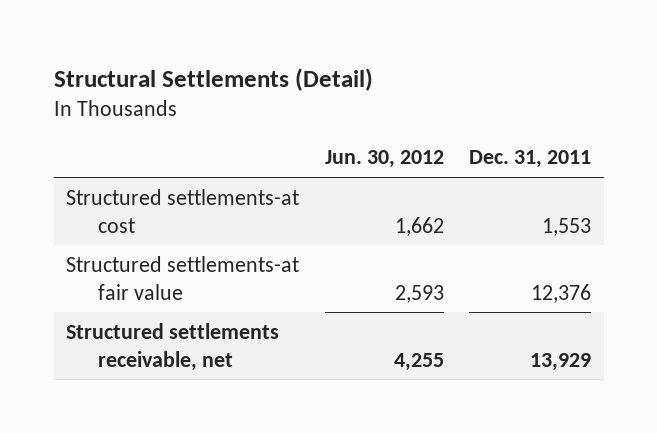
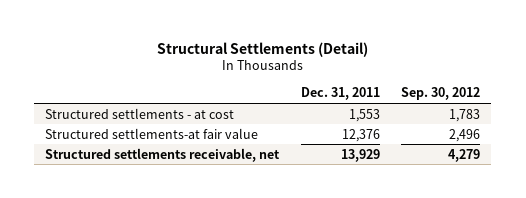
- | Jun. 30, 2012 | Dec. 31, 2011
+ | Dec. 31, 2011 | Sep. 30, 2012
- Structured settlements-at cost | 1,662 | 1,553
+ Structured settlements - at cost | 1,553 | 1,783

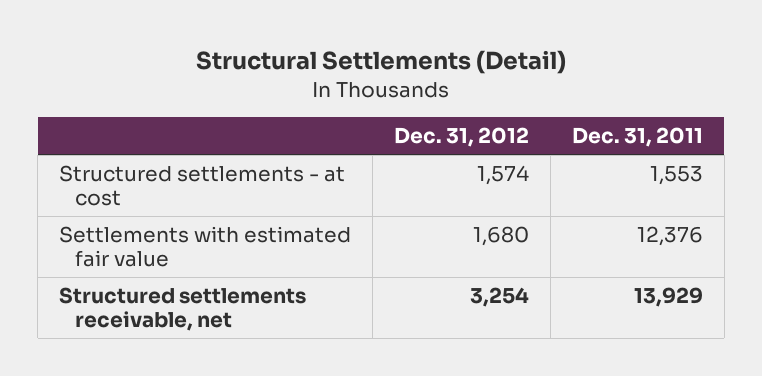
- | Dec. 31, 2011 | Sep. 30, 2012
+ | Dec. 31, 2012 | Dec. 31, 2011
- Structured settlements-at fair value | 12,376 | 2,496
+ Settlements with estimated fair value | 1,680 | 12,376

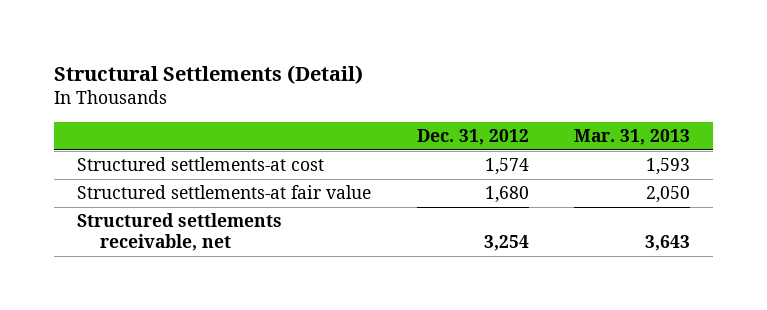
- | Dec. 31, 2012 | Dec. 31, 2011
+ | Dec. 31, 2012 | Mar. 31, 2013
- Structured settlements - at cost | 1,574 | 1,553
- Settlements with estimated fair value | 1,680 | 12,376
+ Structured settlements-at cost | 1,574 | 1,593
+ Structured settlements-at fair value | 1,680 | 2,050

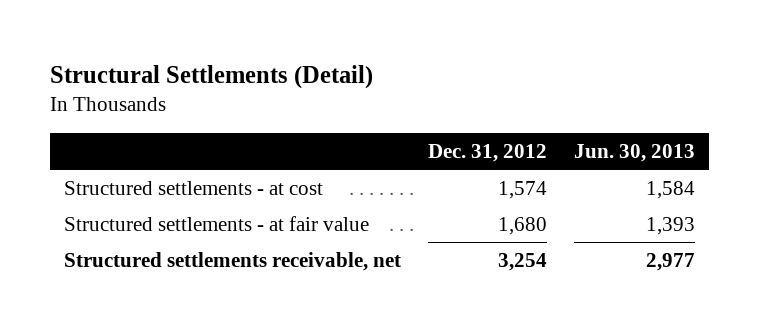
- | Dec. 31, 2012 | Mar. 31, 2013
+ | Dec. 31, 2012 | Jun. 30, 2013
- Structured settlements-at cost | 1,574 | 1,593
- Structured settlements-at fair value | 1,680 | 2,050
+ Structured settlements - at cost | 1,574 | 1,584
+ Structured settlements - at fair value | 1,680 | 1,393

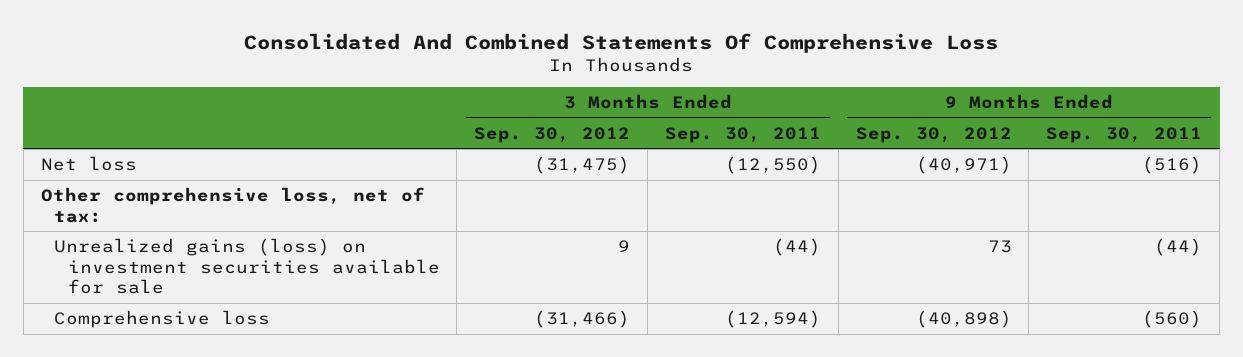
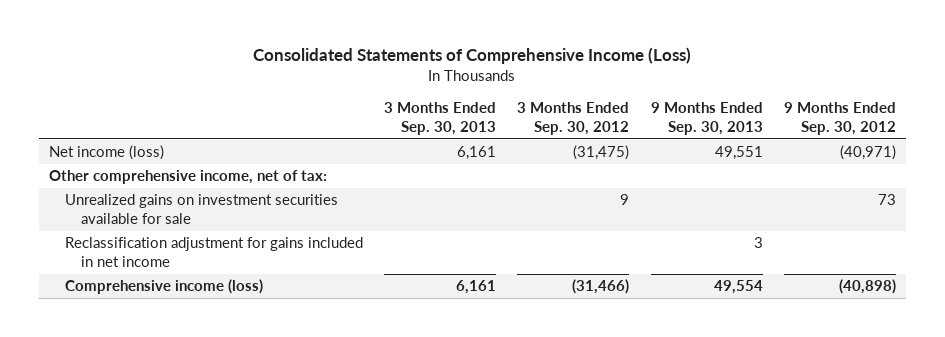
- Consolidated And Combined Statements Of Comprehensive Loss
+ Consolidated Statements of Comprehensive Income (Loss)
- | 3 Months Ended Sep. 30, 2012 | 3 Months Ended Sep. 30, 2011 | 9 Months Ended Sep. 30, 2012 | 9 Months Ended Sep. 30, 2011
+ | 3 Months Ended Sep. 30, 2013 | 3 Months Ended Sep. 30, 2012 | 9 Months Ended Sep. 30, 2013 | 9 Months Ended Sep. 30, 2012
- Net loss | (31,475) | (12,550) | (40,971) | (516)
- Other comprehensive loss, net of tax:
- Unrealized gains (loss) on investment securities available for sale | 9 | (44) | 73 | (44)
- Comprehensive loss | (31,466) | (12,594) | (40,898) | (560)
+ Net income (loss) | 6,161 | (31,475) | 49,551 | (40,971)
+ Other comprehensive income, net of tax:
+ Unrealized gains on investment securities available for sale | | 9 | | 73
+ Reclassification adjustment for gains included in net income | | | 3 |
+ Comprehensive income (loss) | 6,161 | (31,466) | 49,554 | (40,898)

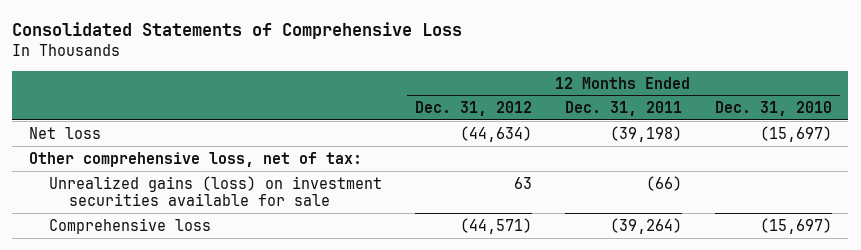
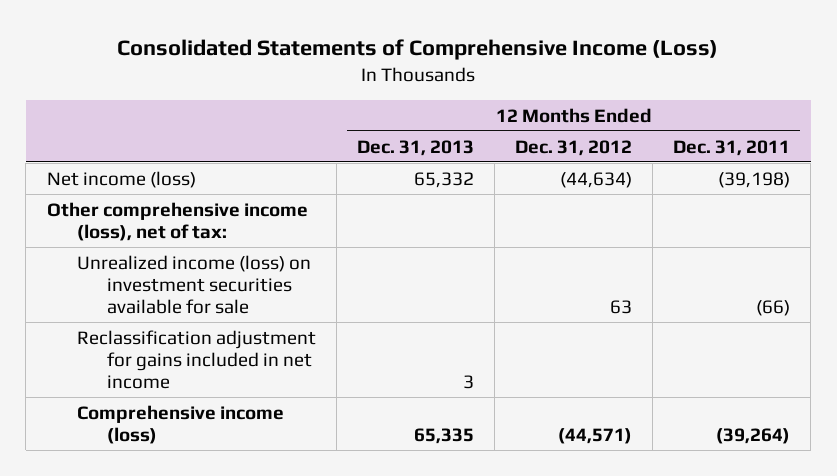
- Consolidated Statements of Comprehensive Loss
+ Consolidated Statements of Comprehensive Income (Loss)
- | 12 Months Ended Dec. 31, 2012 | 12 Months Ended Dec. 31, 2011 | 12 Months Ended Dec. 31, 2010
+ | 12 Months Ended Dec. 31, 2013 | 12 Months Ended Dec. 31, 2012 | 12 Months Ended Dec. 31, 2011
- Net loss | (44,634) | (39,198) | (15,697)
- Other comprehensive loss, net of tax:
- Unrealized gains (loss) on investment securities available for sale | 63 | (66) |
- Comprehensive loss | (44,571) | (39,264) | (15,697)
+ Net income (loss) | 65,332 | (44,634) | (39,198)
+ Other comprehensive income (loss), net of tax:
+ Unrealized income (loss) on investment securities available for sale | | 63 | (66)
+ Reclassification adjustment for gains included in net income | 3 | |
+ Comprehensive income (loss) | 65,335 | (44,571) | (39,264)

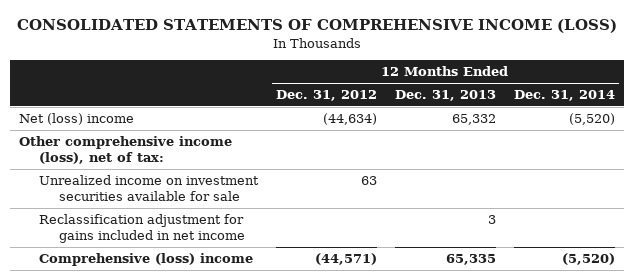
- Consolidated Statements of Comprehensive Income (Loss)
+ CONSOLIDATED STATEMENTS OF COMPREHENSIVE INCOME (LOSS)
- | 12 Months Ended Dec. 31, 2013 | 12 Months Ended Dec. 31, 2012 | 12 Months Ended Dec. 31, 2011
+ | 12 Months Ended Dec. 31, 2012 | 12 Months Ended Dec. 31, 2013 | 12 Months Ended Dec. 31, 2014
- Net income (loss) | 65,332 | (44,634) | (39,198)
+ Net (loss) income | (44,634) | 65,332 | (5,520)
- Unrealized income (loss) on investment securities available for sale | | 63 | (66)
+ Unrealized income on investment securities available for sale | 63 | |
- Comprehensive income (loss) | 65,335 | (44,571) | (39,264)
+ Comprehensive (loss) income | (44,571) | 65,335 | (5,520)

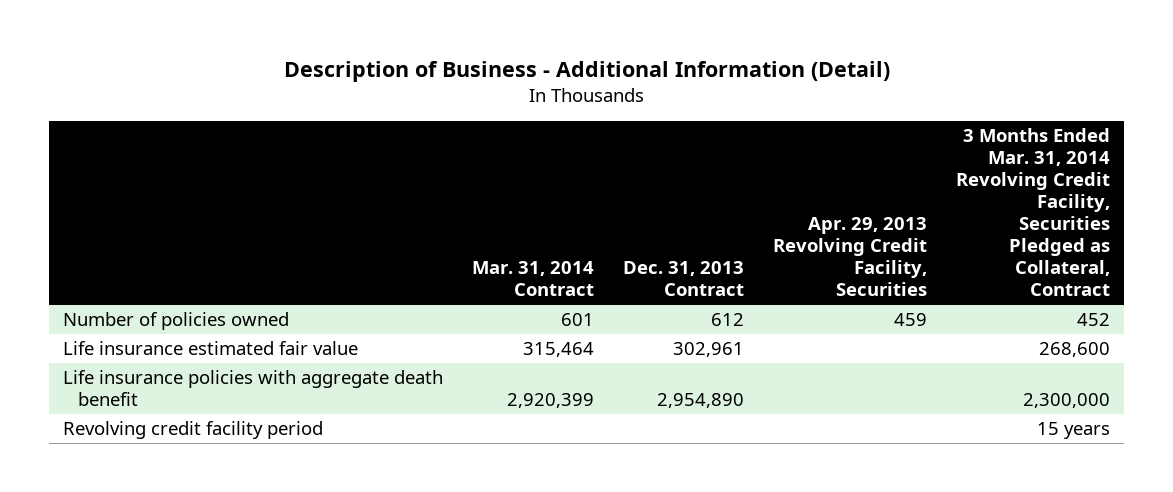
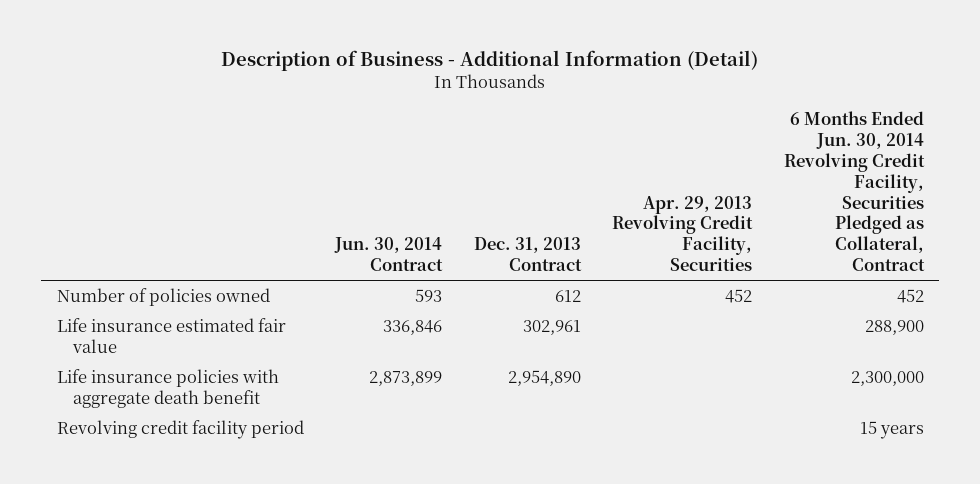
- | Mar. 31, 2014 Contract | Dec. 31, 2013 Contract | Apr. 29, 2013 Revolving Credit Facility, Securities | 3 Months Ended Mar. 31, 2014 Revolving Credit Facility, Securities Pledged as Collateral, Contract
+ | Jun. 30, 2014 Contract | Dec. 31, 2013 Contract | Apr. 29, 2013 Revolving Credit Facility, Securities | 6 Months Ended Jun. 30, 2014 Revolving Credit Facility, Securities Pledged as Collateral, Contract
- Number of policies owned | 601 | 612 | 459 | 452
+ Number of policies owned | 593 | 612 | 452 | 452

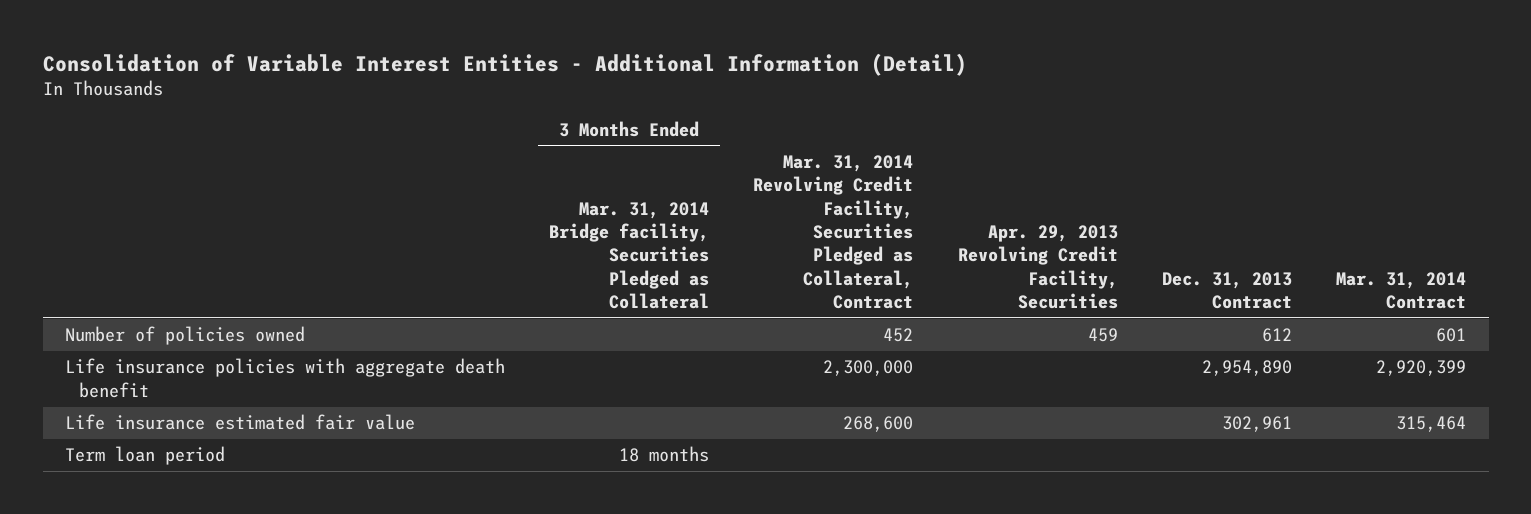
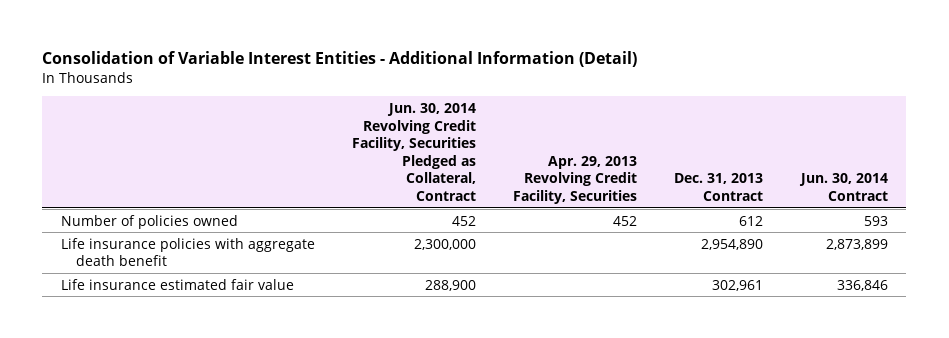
- | 3 Months Ended Mar. 31, 2014 Bridge facility, Securities Pledged as Collateral | Mar. 31, 2014 Revolving Credit Facility, Securities Pledged as Collateral, Contract | Apr. 29, 2013 Revolving Credit Facility, Securities | Dec. 31, 2013 Contract | Mar. 31, 2014 Contract
+ | Jun. 30, 2014 Revolving Credit Facility, Securities Pledged as Collateral, Contract | Apr. 29, 2013 Revolving Credit Facility, Securities | Dec. 31, 2013 Contract | Jun. 30, 2014 Contract
- Number of policies owned | | 452 | 459 | 612 | 601
+ Number of policies owned | 452 | 452 | 612 | 593
- Term loan period | 18 months | | | |

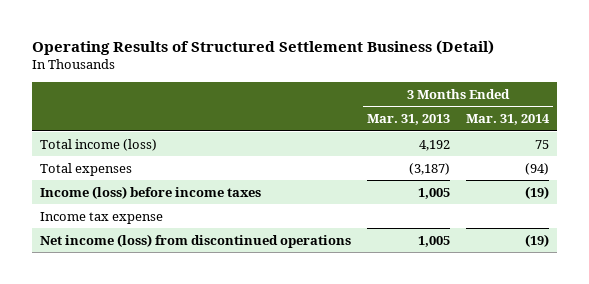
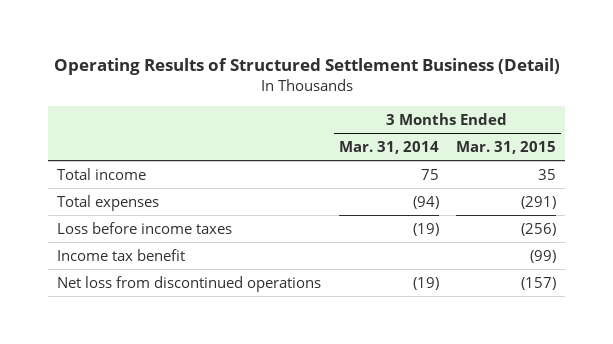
- | 3 Months Ended Mar. 31, 2013 | 3 Months Ended Mar. 31, 2014
+ | 3 Months Ended Mar. 31, 2014 | 3 Months Ended Mar. 31, 2015
- Total income (loss) | 4,192 | 75
+ Total income | 75 | 35
- Income (loss) before income taxes | 1,005 | (19)
- Income tax expense
- Net income (loss) from discontinued operations | 1,005 | (19)
+ Loss before income taxes | (19) | (256)
+ Income tax benefit | | (99)
+ Net loss from discontinued operations | (19) | (157)

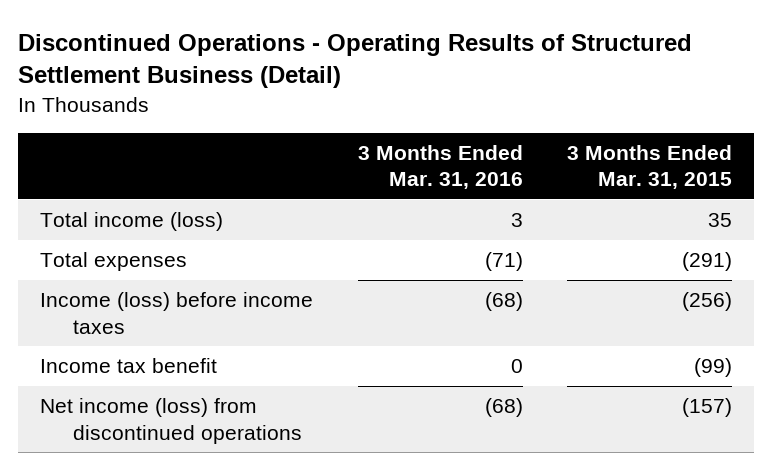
- Operating Results of Structured Settlement Business (Detail)
+ Discontinued Operations - Operating Results of Structured Settlement Business (Detail)
- | 3 Months Ended Mar. 31, 2014 | 3 Months Ended Mar. 31, 2015
+ | 3 Months Ended Mar. 31, 2016 | 3 Months Ended Mar. 31, 2015
- Total income | 75 | 35
+ Total income (loss) | 3 | 35
- Loss before income taxes | (19) | (256)
+ Income (loss) before income taxes | (68) | (256)
- Net loss from discontinued operations | (19) | (157)
+ Net income (loss) from discontinued operations | (68) | (157)

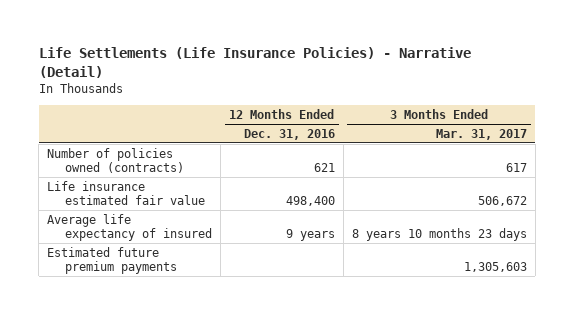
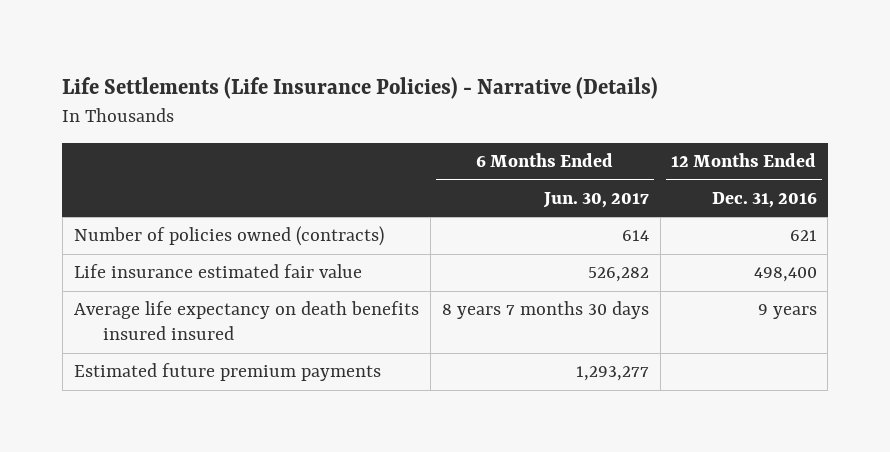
- Life Settlements (Life Insurance Policies) - Narrative (Detail)
+ Life Settlements (Life Insurance Policies) - Narrative (Details)
- | 12 Months Ended Dec. 31, 2016 | 3 Months Ended Mar. 31, 2017
+ | 6 Months Ended Jun. 30, 2017 | 12 Months Ended Dec. 31, 2016
- Average life expectancy of insured | 9 years | 8 years 10 months 23 days
+ Average life expectancy on death benefits insured insured | 8 years 7 months 30 days | 9 years

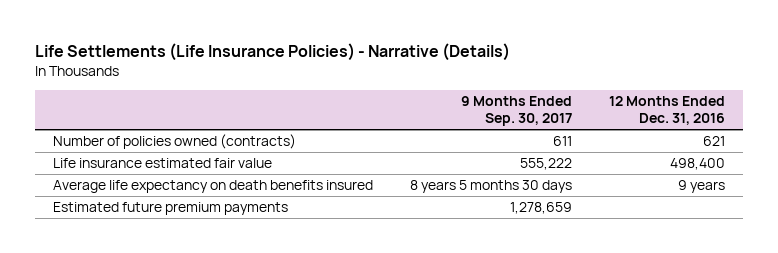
- | 6 Months Ended Jun. 30, 2017 | 12 Months Ended Dec. 31, 2016
+ | 9 Months Ended Sep. 30, 2017 | 12 Months Ended Dec. 31, 2016
- Average life expectancy on death benefits insured insured | 8 years 7 months 30 days | 9 years
+ Average life expectancy on death benefits insured | 8 years 5 months 30 days | 9 years

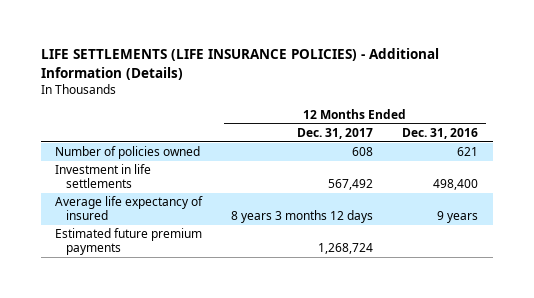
- Life Settlements (Life Insurance Policies) - Narrative (Details)
+ LIFE SETTLEMENTS (LIFE INSURANCE POLICIES) - Additional Information (Details)
- | 9 Months Ended Sep. 30, 2017 | 12 Months Ended Dec. 31, 2016
+ | 12 Months Ended Dec. 31, 2017 | 12 Months Ended Dec. 31, 2016
- Number of policies owned (contracts) | 611 | 621
- Life insurance estimated fair value | 555,222 | 498,400
- Average life expectancy on death benefits insured | 8 years 5 months 30 days | 9 years
+ Number of policies owned | 608 | 621
+ Investment in life settlements | 567,492 | 498,400
+ Average life expectancy of insured | 8 years 3 months 12 days | 9 years

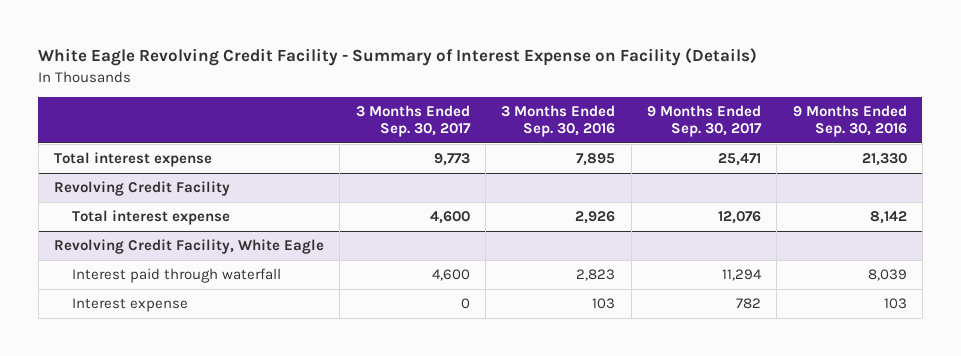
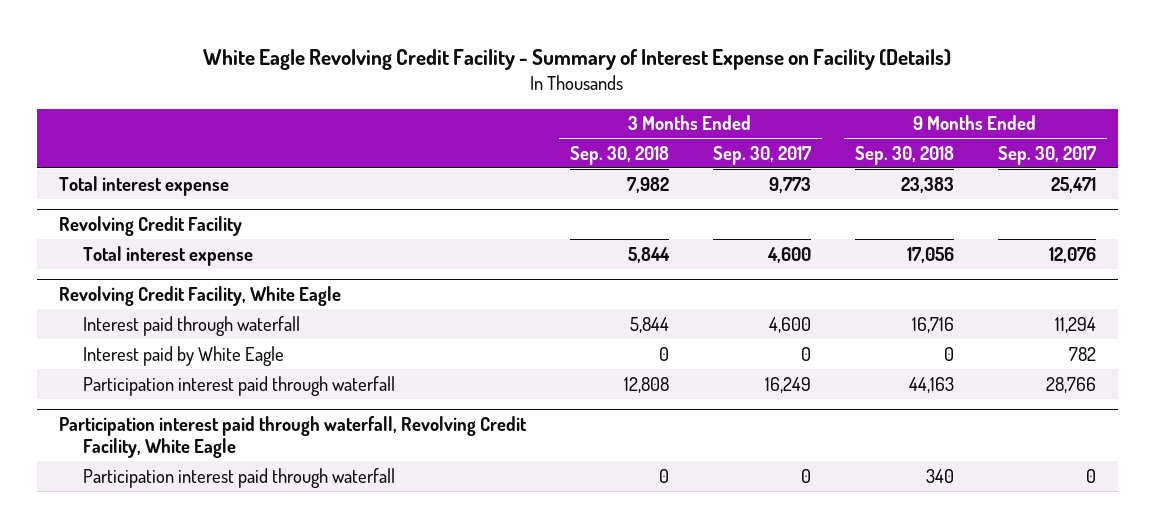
- | 3 Months Ended Sep. 30, 2017 | 3 Months Ended Sep. 30, 2016 | 9 Months Ended Sep. 30, 2017 | 9 Months Ended Sep. 30, 2016
+ | 3 Months Ended Sep. 30, 2018 | 3 Months Ended Sep. 30, 2017 | 9 Months Ended Sep. 30, 2018 | 9 Months Ended Sep. 30, 2017
@ Revolving Credit Facility, White Eagle
- Interest expense | 0 | 103 | 782 | 103
+ Interest paid by White Eagle | 0 | 0 | 0 | 782
+ Participation interest paid through waterfall | 12,808 | 16,249 | 44,163 | 28,766
+ Participation interest paid through waterfall, Revolving Credit Facility, White Eagle
+ Participation interest paid through waterfall | 0 | 0 | 340 | 0

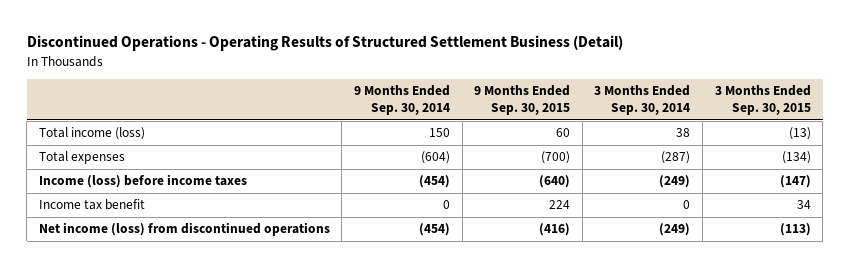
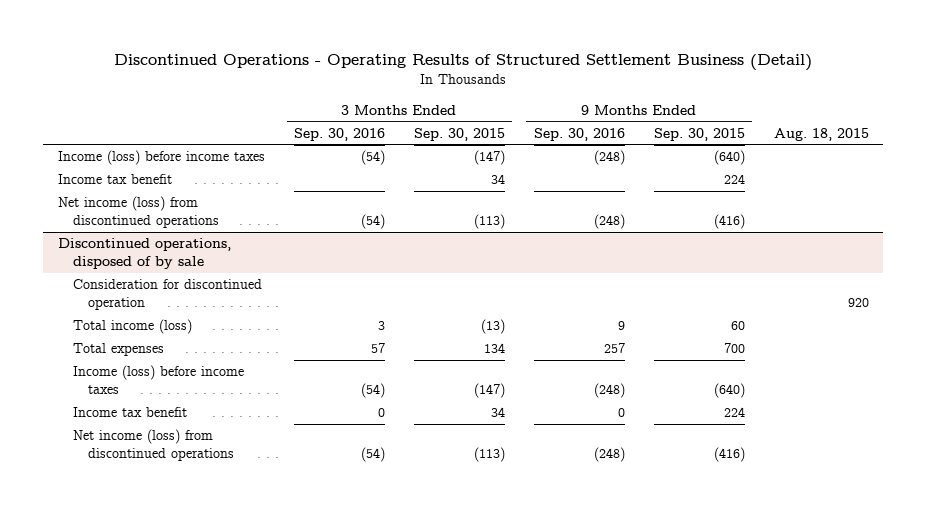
- | 9 Months Ended Sep. 30, 2014 | 9 Months Ended Sep. 30, 2015 | 3 Months Ended Sep. 30, 2014 | 3 Months Ended Sep. 30, 2015
+ | 3 Months Ended Sep. 30, 2016 | 3 Months Ended Sep. 30, 2015 | 9 Months Ended Sep. 30, 2016 | 9 Months Ended Sep. 30, 2015 | Aug. 18, 2015
+ Income (loss) before income taxes | (54) | (147) | (248) | (640) |
+ Income tax benefit | | 34 | | 224 |
+ Net income (loss) from discontinued operations | (54) | (113) | (248) | (416) |
+ Discontinued operations, disposed of by sale
+ Consideration for discontinued operation | | | | | 920
- Total expenses | (604) | (700) | (287) | (134)
+ Total expenses | 57 | 134 | 257 | 700 |

